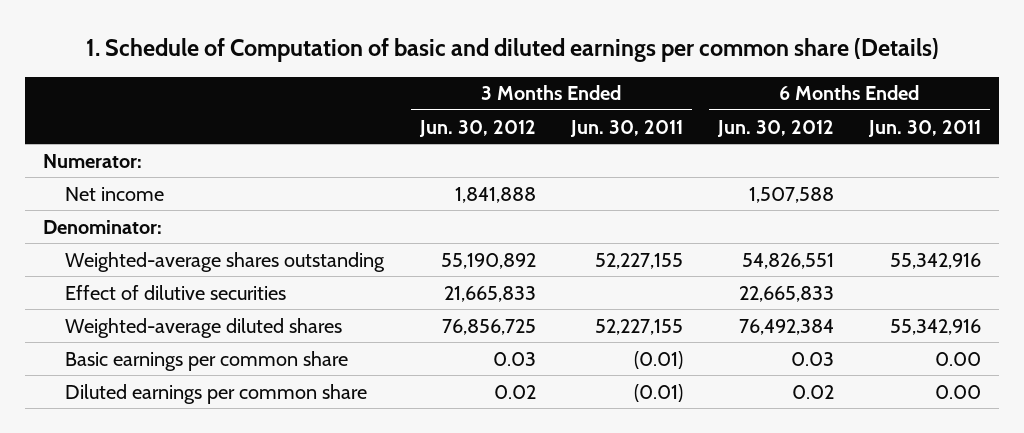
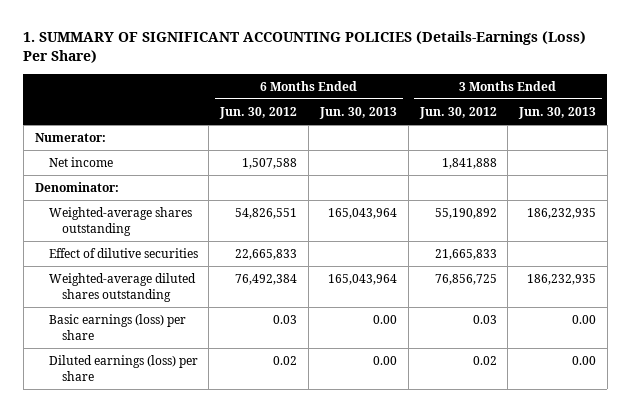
- 1. Schedule of Computation of basic and diluted earnings per common share (Details)
+ 1. SUMMARY OF SIGNIFICANT ACCOUNTING POLICIES (Details-Earnings (Loss) Per Share)
- | 3 Months Ended Jun. 30, 2012 | 3 Months Ended Jun. 30, 2011 | 6 Months Ended Jun. 30, 2012 | 6 Months Ended Jun. 30, 2011
+ | 6 Months Ended Jun. 30, 2012 | 6 Months Ended Jun. 30, 2013 | 3 Months Ended Jun. 30, 2012 | 3 Months Ended Jun. 30, 2013
- Weighted-average diluted shares | 76,856,725 | 52,227,155 | 76,492,384 | 55,342,916
- Basic earnings per common share | 0.03 | (0.01) | 0.03 | 0.00
- Diluted earnings per common share | 0.02 | (0.01) | 0.02 | 0.00
+ Weighted-average diluted shares outstanding | 76,492,384 | 165,043,964 | 76,856,725 | 186,232,935
+ Basic earnings (loss) per share | 0.03 | 0.00 | 0.03 | 0.00
+ Diluted earnings (loss) per share | 0.02 | 0.00 | 0.02 | 0.00

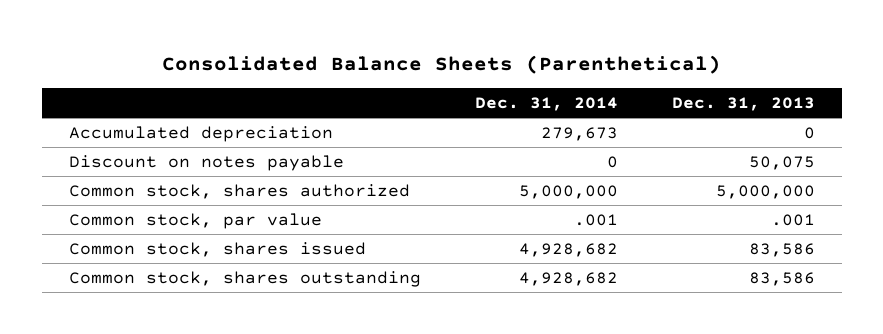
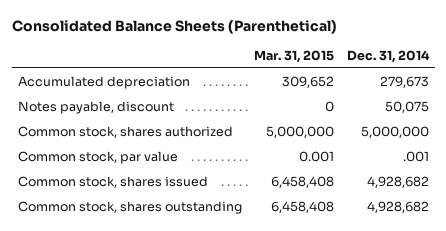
- | Dec. 31, 2014 | Dec. 31, 2013
+ | Mar. 31, 2015 | Dec. 31, 2014
- Discount on notes payable | 0 | 50,075
+ Notes payable, discount | 0 | 50,075

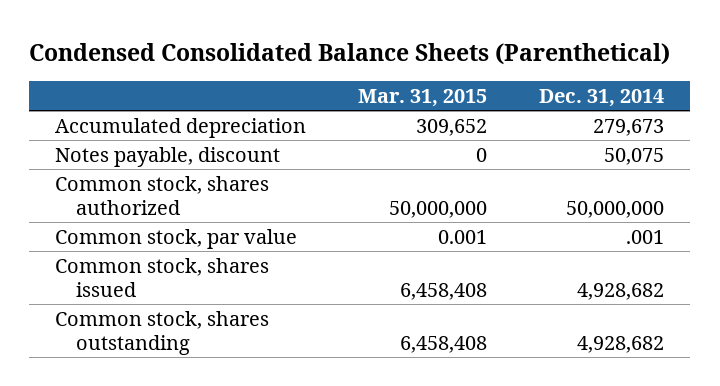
- Consolidated Balance Sheets (Parenthetical)
+ Condensed Consolidated Balance Sheets (Parenthetical)
- Common stock, shares authorized | 5,000,000 | 5,000,000
+ Common stock, shares authorized | 50,000,000 | 50,000,000

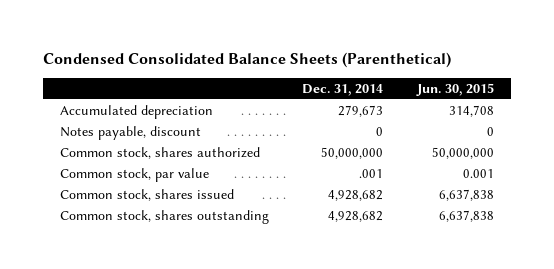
- | Mar. 31, 2015 | Dec. 31, 2014
+ | Dec. 31, 2014 | Jun. 30, 2015
- Notes payable, discount | 0 | 50,075
+ Notes payable, discount | 0 | 0

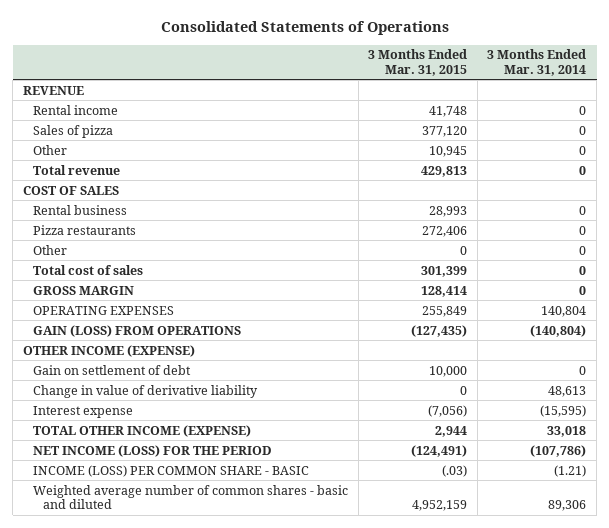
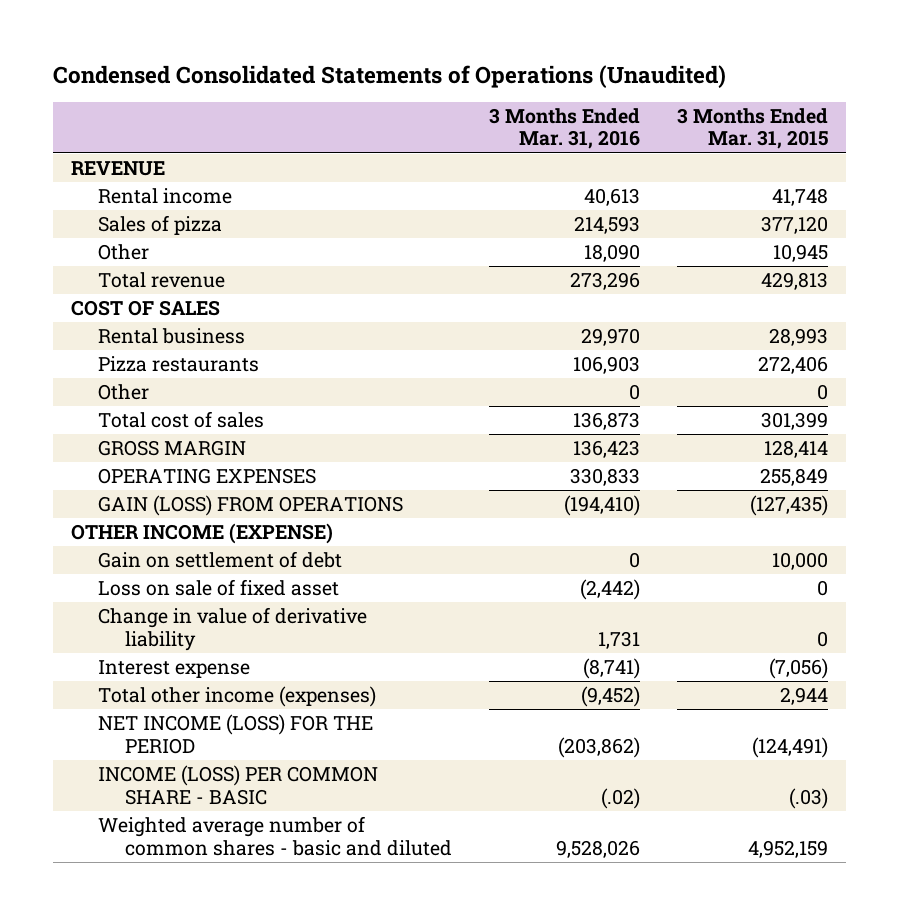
- Consolidated Statements of Operations
+ Condensed Consolidated Statements of Operations (Unaudited)
- | 3 Months Ended Mar. 31, 2015 | 3 Months Ended Mar. 31, 2014
+ | 3 Months Ended Mar. 31, 2016 | 3 Months Ended Mar. 31, 2015
+ Loss on sale of fixed asset | (2,442) | 0
- TOTAL OTHER INCOME (EXPENSE) | 2,944 | 33,018
+ Total other income (expenses) | (9,452) | 2,944

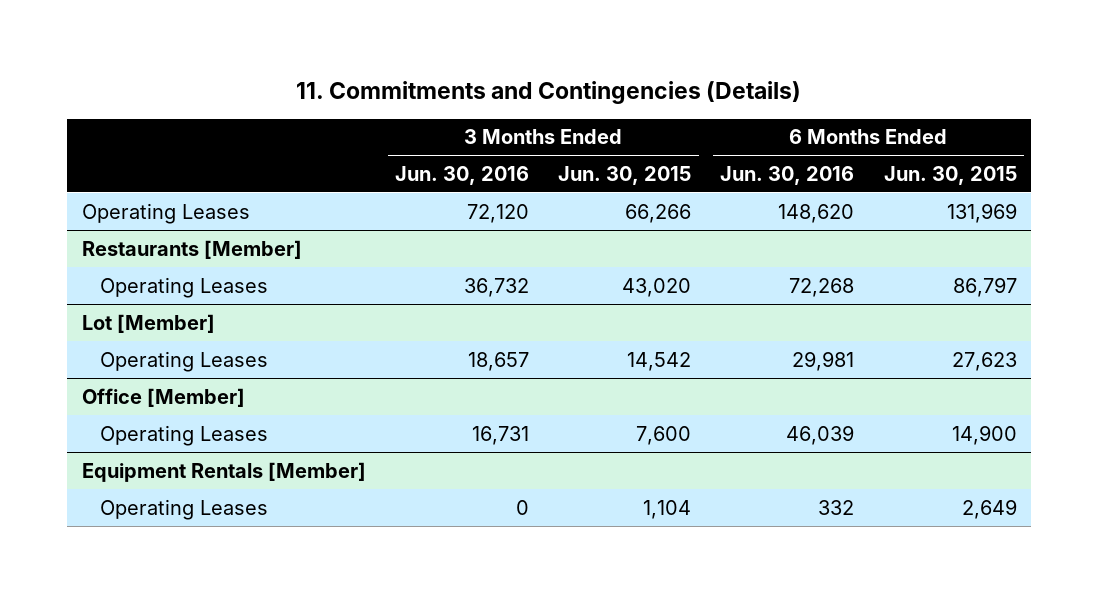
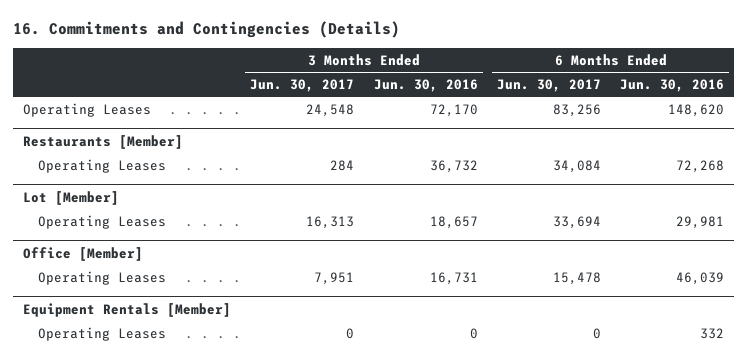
- 11. Commitments and Contingencies (Details)
+ 16. Commitments and Contingencies (Details)
- | 3 Months Ended Jun. 30, 2016 | 3 Months Ended Jun. 30, 2015 | 6 Months Ended Jun. 30, 2016 | 6 Months Ended Jun. 30, 2015
+ | 3 Months Ended Jun. 30, 2017 | 3 Months Ended Jun. 30, 2016 | 6 Months Ended Jun. 30, 2017 | 6 Months Ended Jun. 30, 2016
- Operating Leases | 72,120 | 66,266 | 148,620 | 131,969
+ Operating Leases | 24,548 | 72,170 | 83,256 | 148,620

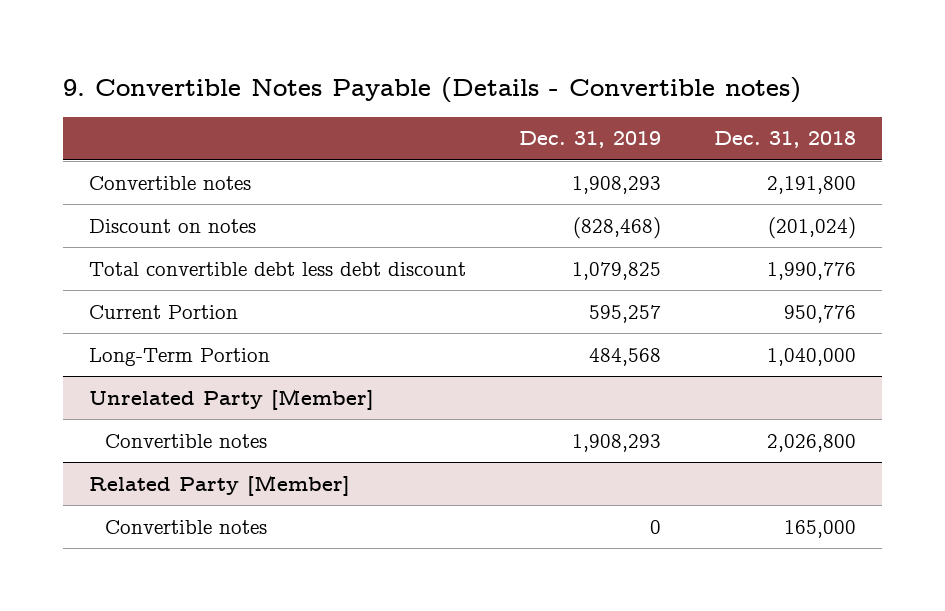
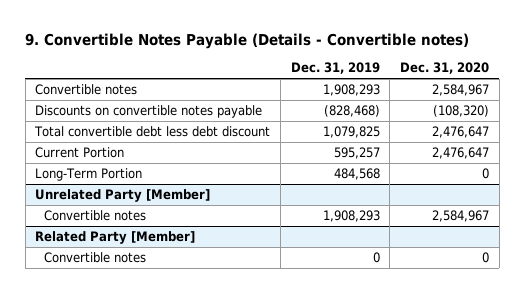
- | Dec. 31, 2019 | Dec. 31, 2018
+ | Dec. 31, 2019 | Dec. 31, 2020
- Discount on notes | (828,468) | (201,024)
+ Discounts on convertible notes payable | (828,468) | (108,320)

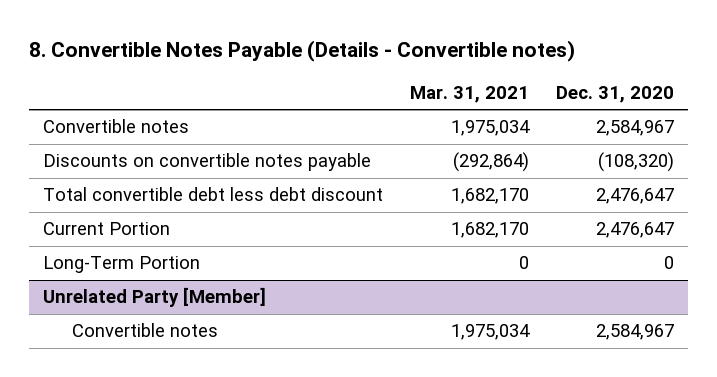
- 9. Convertible Notes Payable (Details - Convertible notes)
+ 8. Convertible Notes Payable (Details - Convertible notes)
- | Dec. 31, 2019 | Dec. 31, 2020
+ | Mar. 31, 2021 | Dec. 31, 2020
- Related Party [Member]
- Convertible notes | 0 | 0

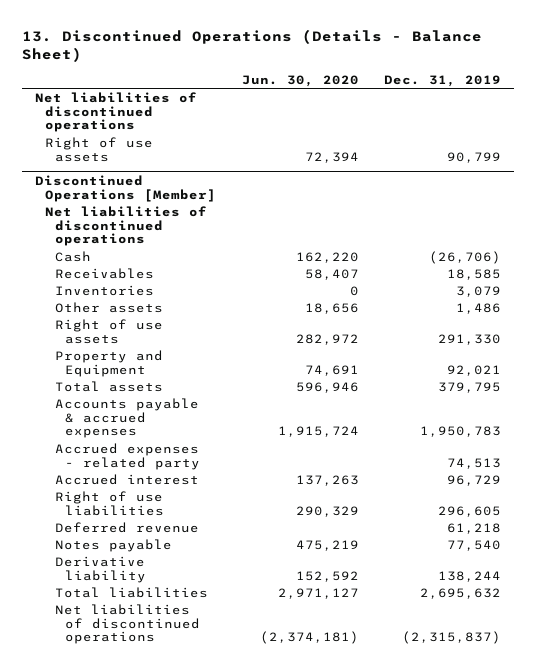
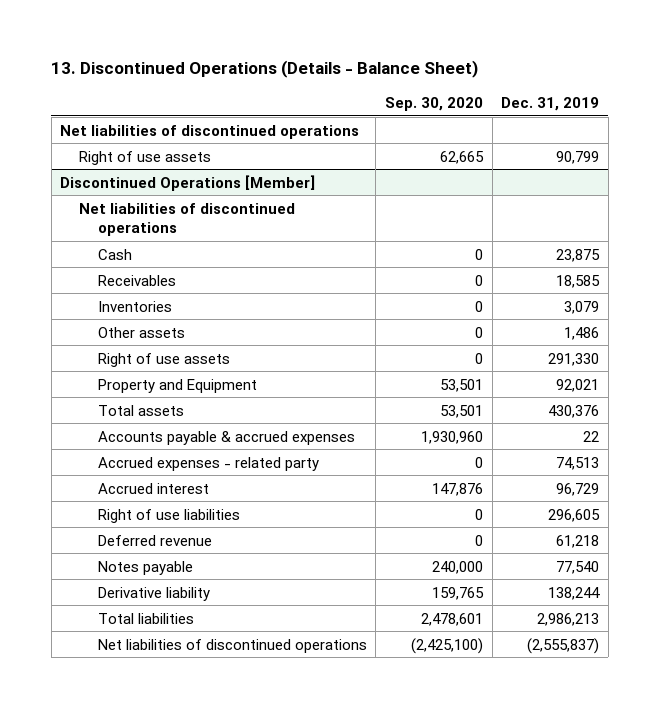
- | Jun. 30, 2020 | Dec. 31, 2019
+ | Sep. 30, 2020 | Dec. 31, 2019
@ Discontinued Operations [Member]
- Cash | 162,220 | (26,706)
+ Cash | 0 | 23,875
- Total assets | 596,946 | 379,795
- Accounts payable & accrued expenses | 1,915,724 | 1,950,783
+ Total assets | 53,501 | 430,376
+ Accounts payable & accrued expenses | 1,930,960 | 22
- Total liabilities | 2,971,127 | 2,695,632
- Net liabilities of discontinued operations | (2,374,181) | (2,315,837)
+ Total liabilities | 2,478,601 | 2,986,213
+ Net liabilities of discontinued operations | (2,425,100) | (2,555,837)

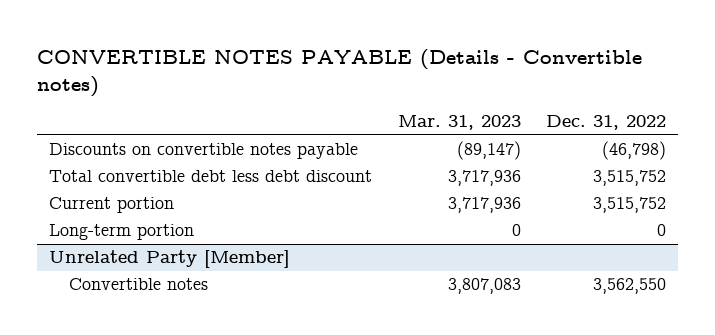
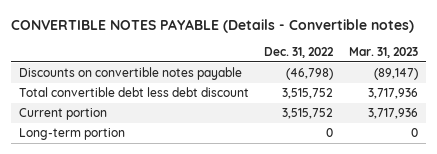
- | Mar. 31, 2023 | Dec. 31, 2022
+ | Dec. 31, 2022 | Mar. 31, 2023
- Unrelated Party [Member]
- Convertible notes | 3,807,083 | 3,562,550

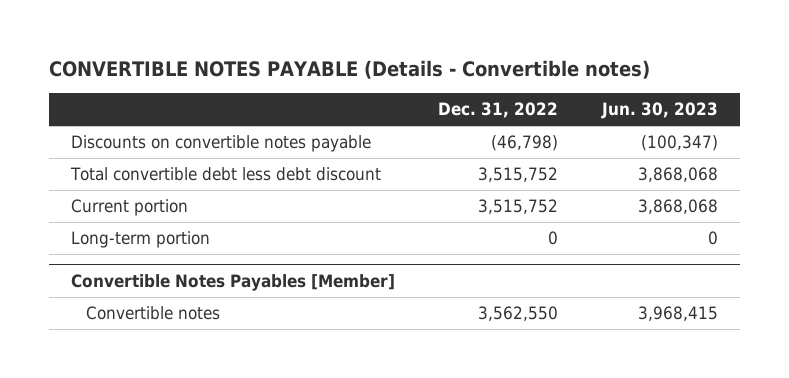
- | Dec. 31, 2022 | Mar. 31, 2023
+ | Dec. 31, 2022 | Jun. 30, 2023
+ Convertible Notes Payables [Member]
+ Convertible notes | 3,562,550 | 3,968,415

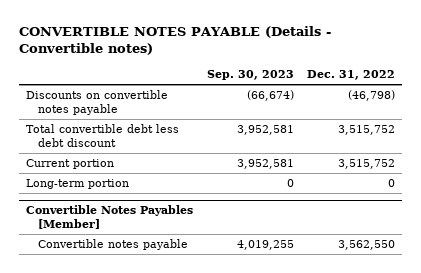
- | Dec. 31, 2022 | Jun. 30, 2023
+ | Sep. 30, 2023 | Dec. 31, 2022
@ Convertible Notes Payables [Member]
- Convertible notes | 3,562,550 | 3,968,415
+ Convertible notes payable | 4,019,255 | 3,562,550

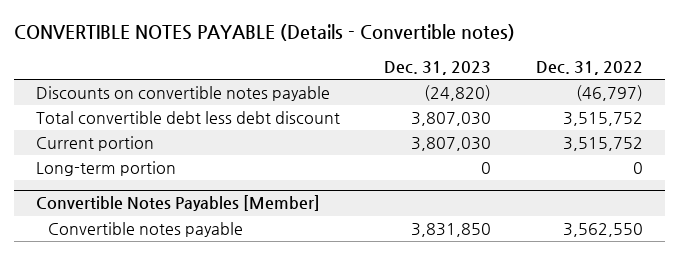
- | Sep. 30, 2023 | Dec. 31, 2022
+ | Dec. 31, 2023 | Dec. 31, 2022
- Discounts on convertible notes payable | (66,674) | (46,798)
+ Discounts on convertible notes payable | (24,820) | (46,797)

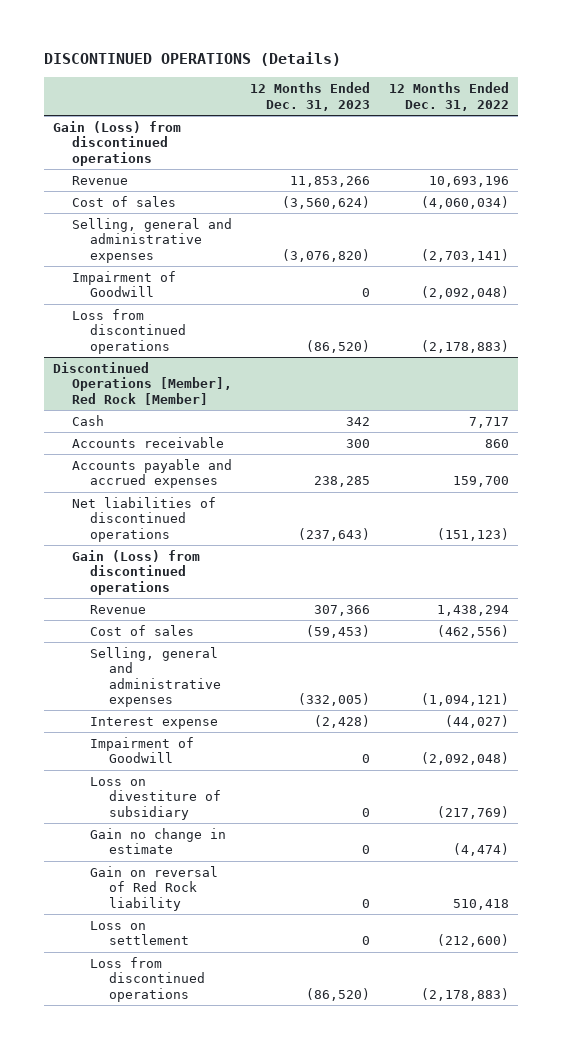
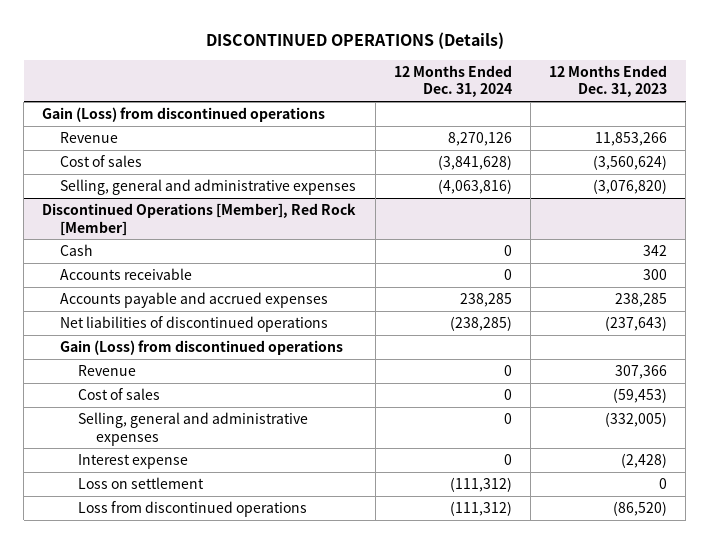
- | 12 Months Ended Dec. 31, 2023 | 12 Months Ended Dec. 31, 2022
+ | 12 Months Ended Dec. 31, 2024 | 12 Months Ended Dec. 31, 2023
- Impairment of Goodwill | 0 | (2,092,048)
- Loss from discontinued operations | (86,520) | (2,178,883)
@ Discontinued Operations [Member], Red Rock [Member]
- Impairment of Goodwill | 0 | (2,092,048)
- Loss on divestiture of subsidiary | 0 | (217,769)
- Gain no change in estimate | 0 | (4,474)
- Gain on reversal of Red Rock liability | 0 | 510,418

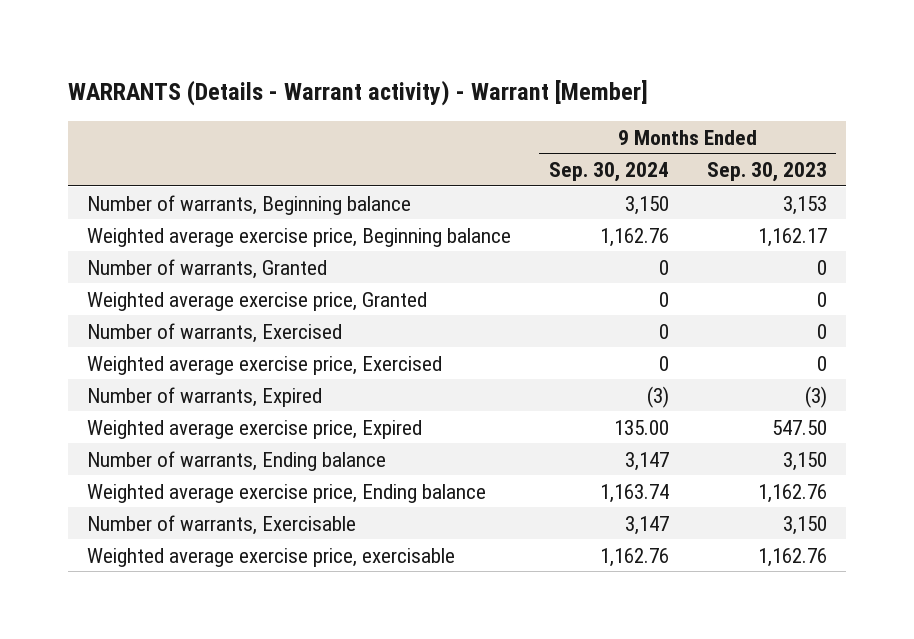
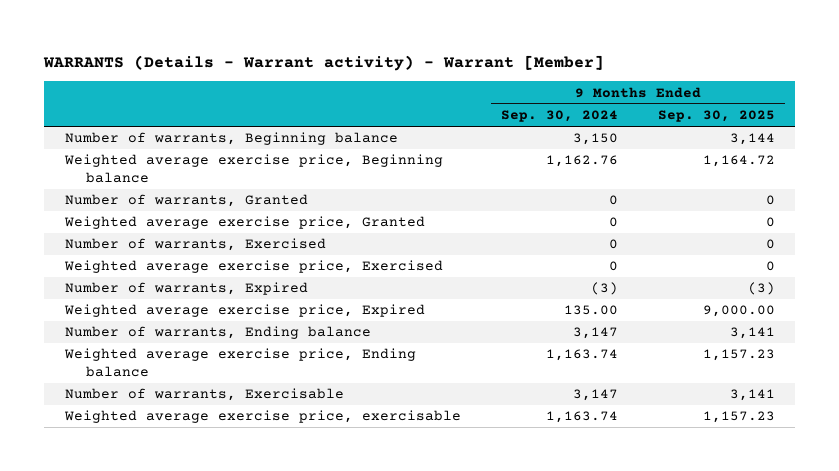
- | 9 Months Ended Sep. 30, 2024 | 9 Months Ended Sep. 30, 2023
+ | 9 Months Ended Sep. 30, 2024 | 9 Months Ended Sep. 30, 2025
- Weighted average exercise price, exercisable | 1,162.76 | 1,162.76
+ Weighted average exercise price, exercisable | 1,163.74 | 1,157.23

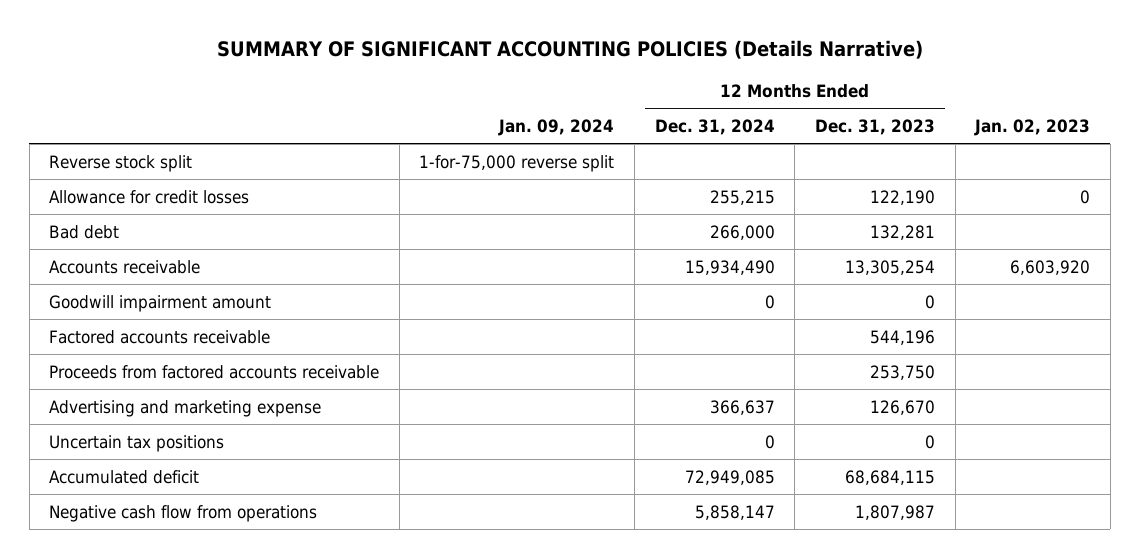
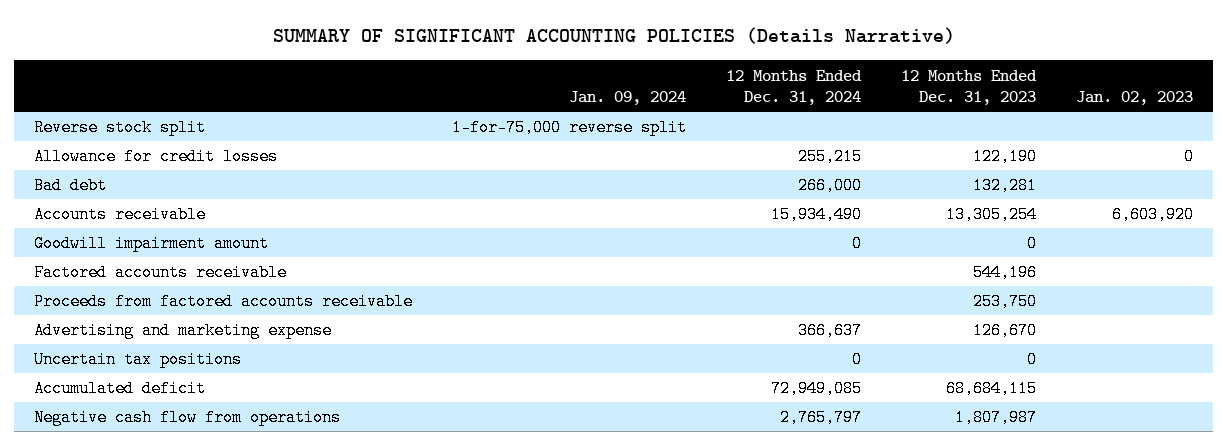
- Negative cash flow from operations | | 5,858,147 | 1,807,987 |
+ Negative cash flow from operations | | 2,765,797 | 1,807,987 |

